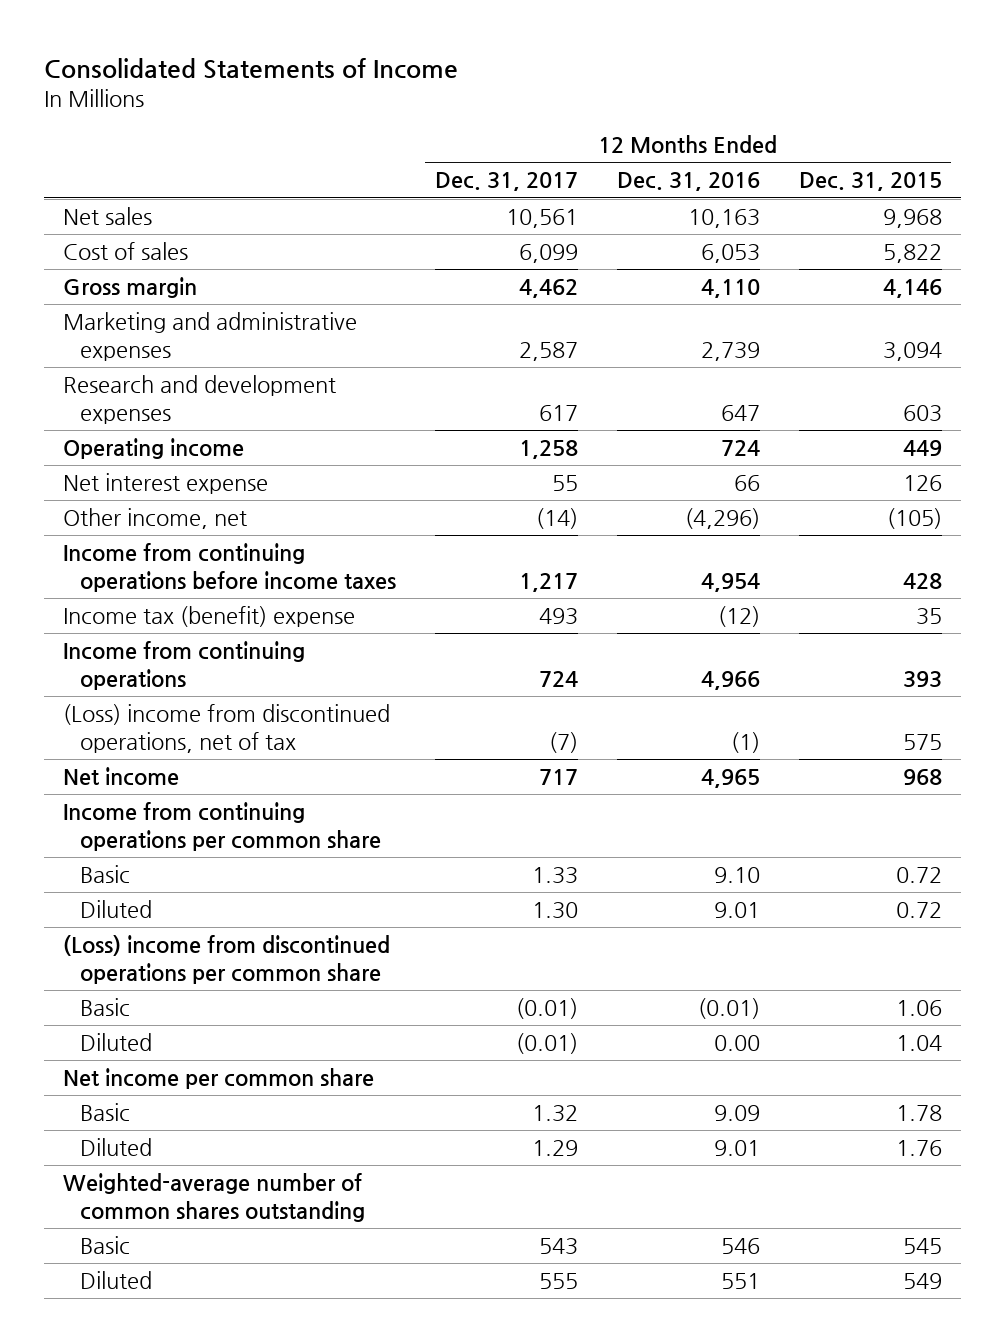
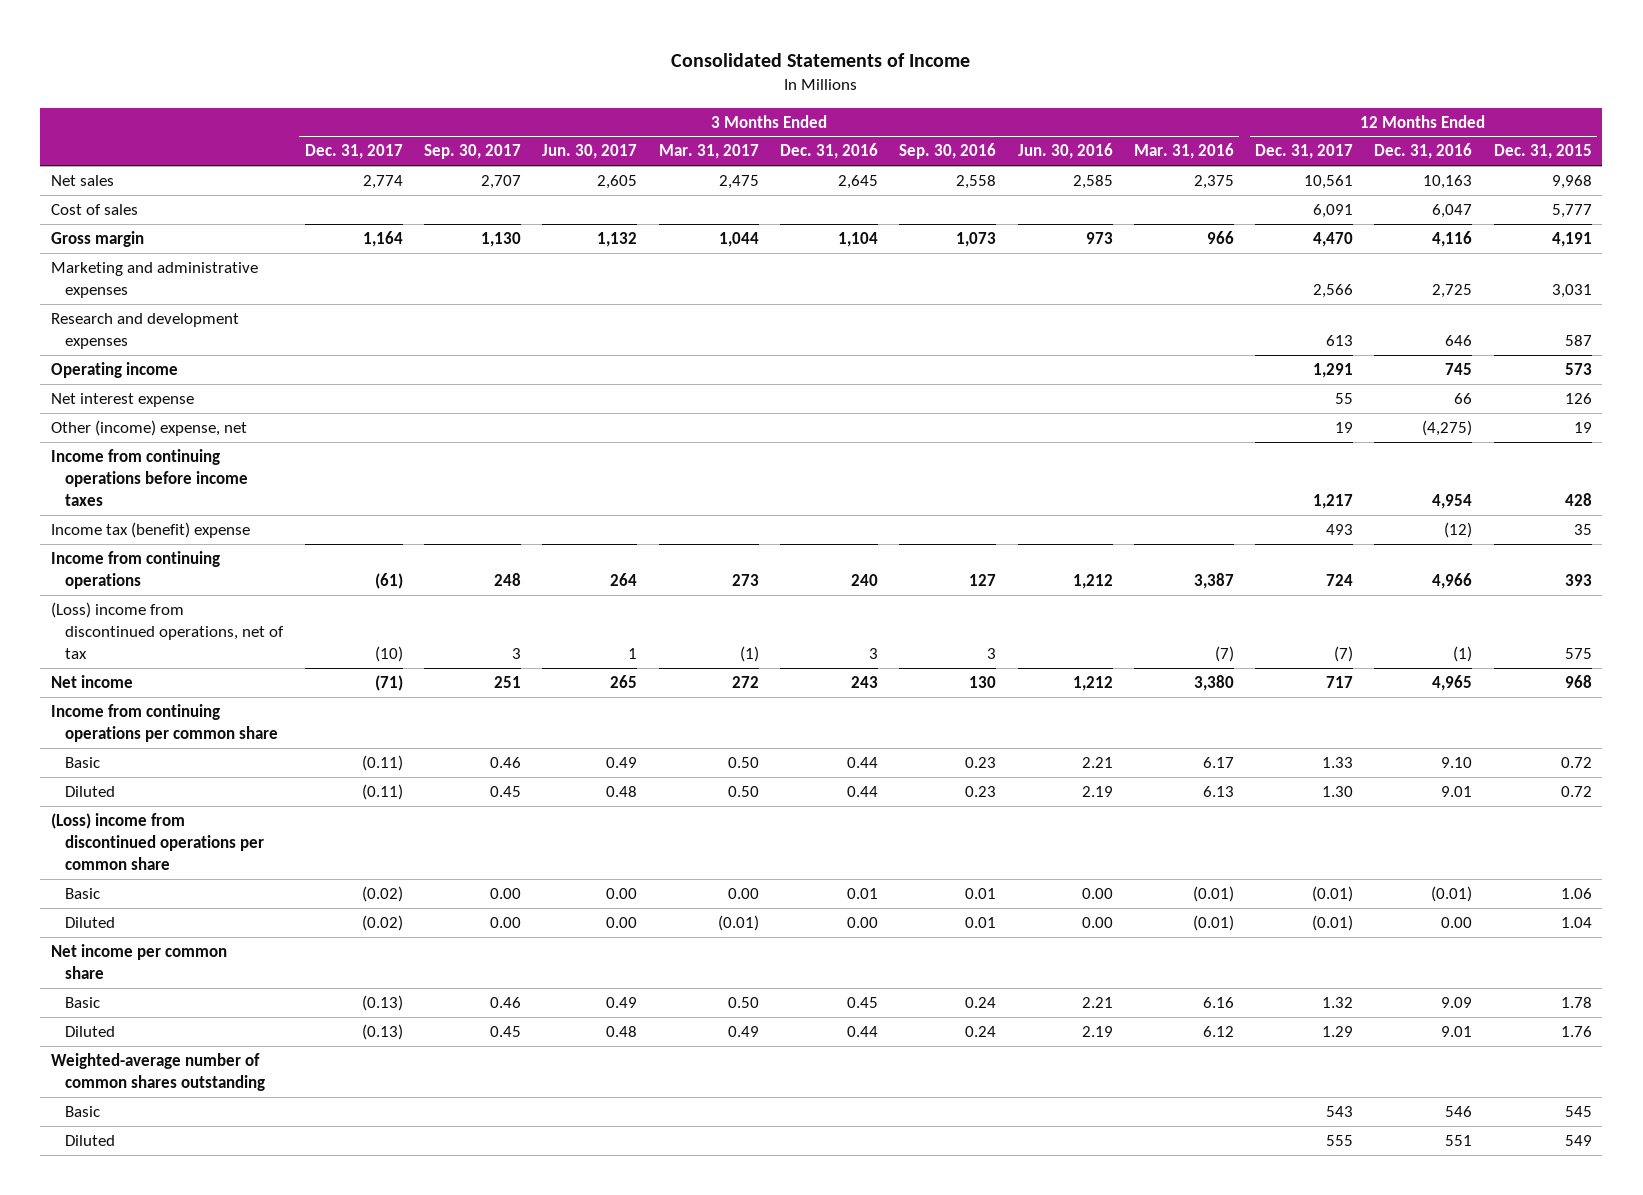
- | 12 Months Ended Dec. 31, 2017 | 12 Months Ended Dec. 31, 2016 | 12 Months Ended Dec. 31, 2015
+ | 3 Months Ended Dec. 31, 2017 | 3 Months Ended Sep. 30, 2017 | 3 Months Ended Jun. 30, 2017 | 3 Months Ended Mar. 31, 2017 | 3 Months Ended Dec. 31, 2016 | 3 Months Ended Sep. 30, 2016 | 3 Months Ended Jun. 30, 2016 | 3 Months Ended Mar. 31, 2016 | 12 Months Ended Dec. 31, 2017 | 12 Months Ended Dec. 31, 2016 | 12 Months Ended Dec. 31, 2015
- Cost of sales | 6,099 | 6,053 | 5,822
- Gross margin | 4,462 | 4,110 | 4,146
- Marketing and administrative expenses | 2,587 | 2,739 | 3,094
- Research and development expenses | 617 | 647 | 603
- Operating income | 1,258 | 724 | 449
+ Cost of sales | | | | | | | | | 6,091 | 6,047 | 5,777
+ Gross margin | 1,164 | 1,130 | 1,132 | 1,044 | 1,104 | 1,073 | 973 | 966 | 4,470 | 4,116 | 4,191
+ Marketing and administrative expenses | | | | | | | | | 2,566 | 2,725 | 3,031
+ Research and development expenses | | | | | | | | | 613 | 646 | 587
+ Operating income | | | | | | | | | 1,291 | 745 | 573
- Other income, net | (14) | (4,296) | (105)
+ Other (income) expense, net | | | | | | | | | 19 | (4,275) | 19

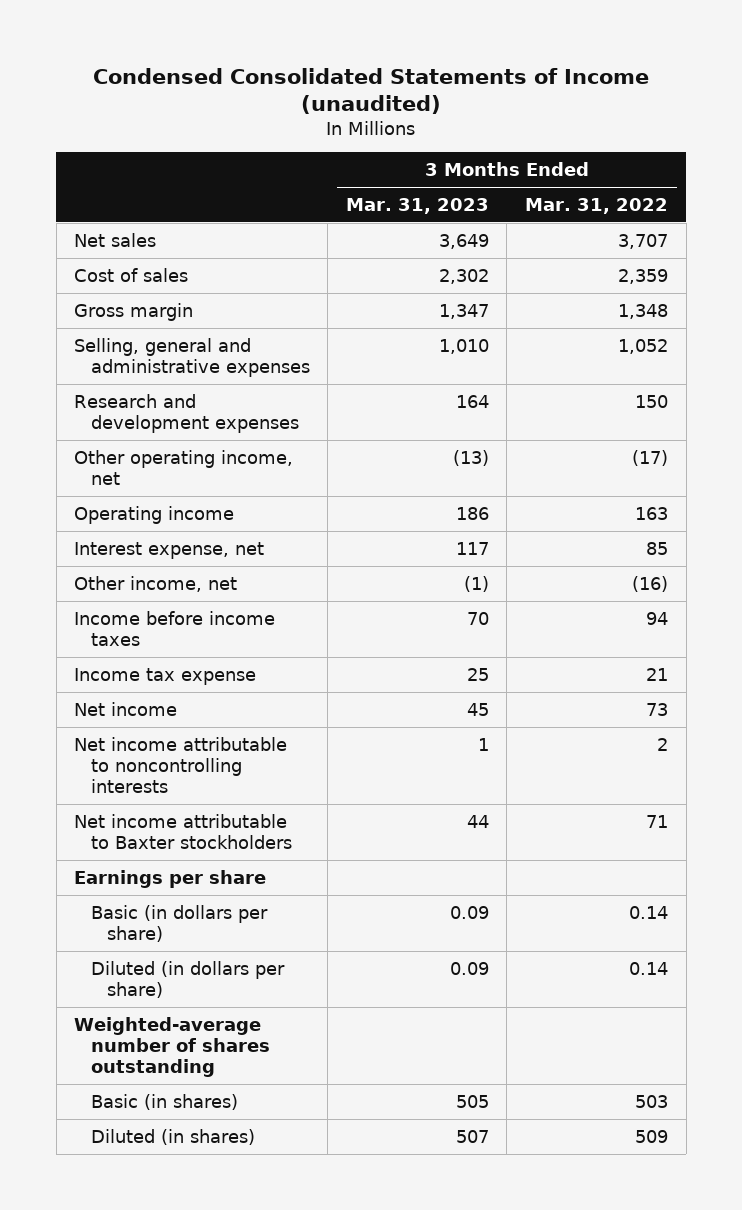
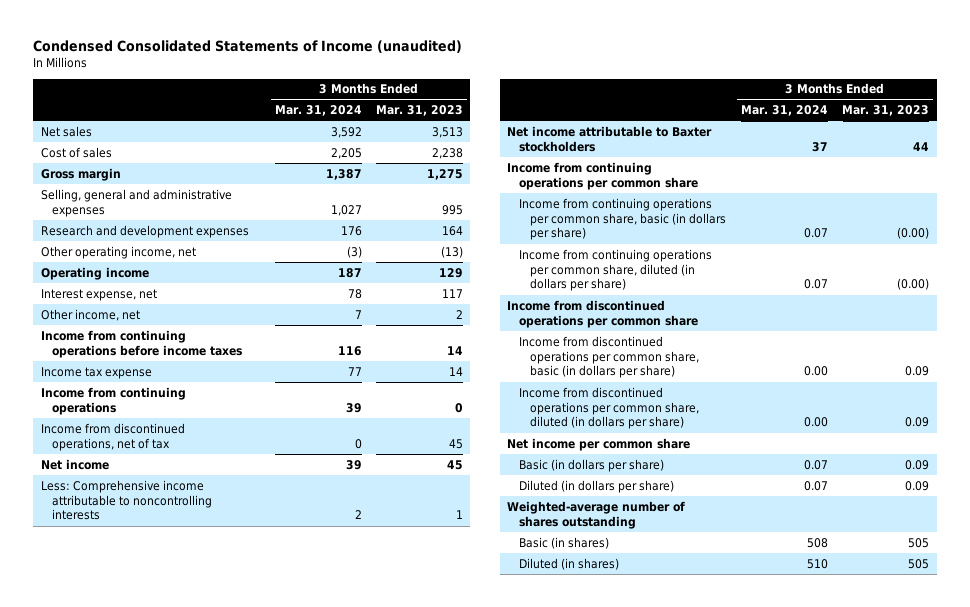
- | 3 Months Ended Mar. 31, 2023 | 3 Months Ended Mar. 31, 2022
+ | 3 Months Ended Mar. 31, 2024 | 3 Months Ended Mar. 31, 2023
- Net sales | 3,649 | 3,707
- Cost of sales | 2,302 | 2,359
- Gross margin | 1,347 | 1,348
- Selling, general and administrative expenses | 1,010 | 1,052
+ Net sales | 3,592 | 3,513
+ Cost of sales | 2,205 | 2,238
+ Gross margin | 1,387 | 1,275
+ Selling, general and administrative expenses | 1,027 | 995
- Operating income | 186 | 163
+ Operating income | 187 | 129
- Other income, net | (1) | (16)
- Income before income taxes | 70 | 94
- Income tax expense | 25 | 21
+ Other income, net | 7 | 2
+ Income from continuing operations before income taxes | 116 | 14
+ Income tax expense | 77 | 14
+ Income from continuing operations | 39 | 0
+ Income from discontinued operations, net of tax | 0 | 45
- Net income attributable to noncontrolling interests | 1 | 2
+ Less: Comprehensive income attributable to noncontrolling interests | 2 | 1
- Earnings per share
+ Income from continuing operations per common share
+ Income from continuing operations per common share, basic (in dollars per share) | 0.07 | (0.00)
+ Income from continuing operations per common share, diluted (in dollars per share) | 0.07 | (0.00)
+ Income from discontinued operations per common share
+ Income from discontinued operations per common share, basic (in dollars per share) | 0.00 | 0.09
+ Income from discontinued operations per common share, diluted (in dollars per share) | 0.00 | 0.09
+ Net income per common share
- Diluted (in shares) | 507 | 509
+ Diluted (in shares) | 510 | 505

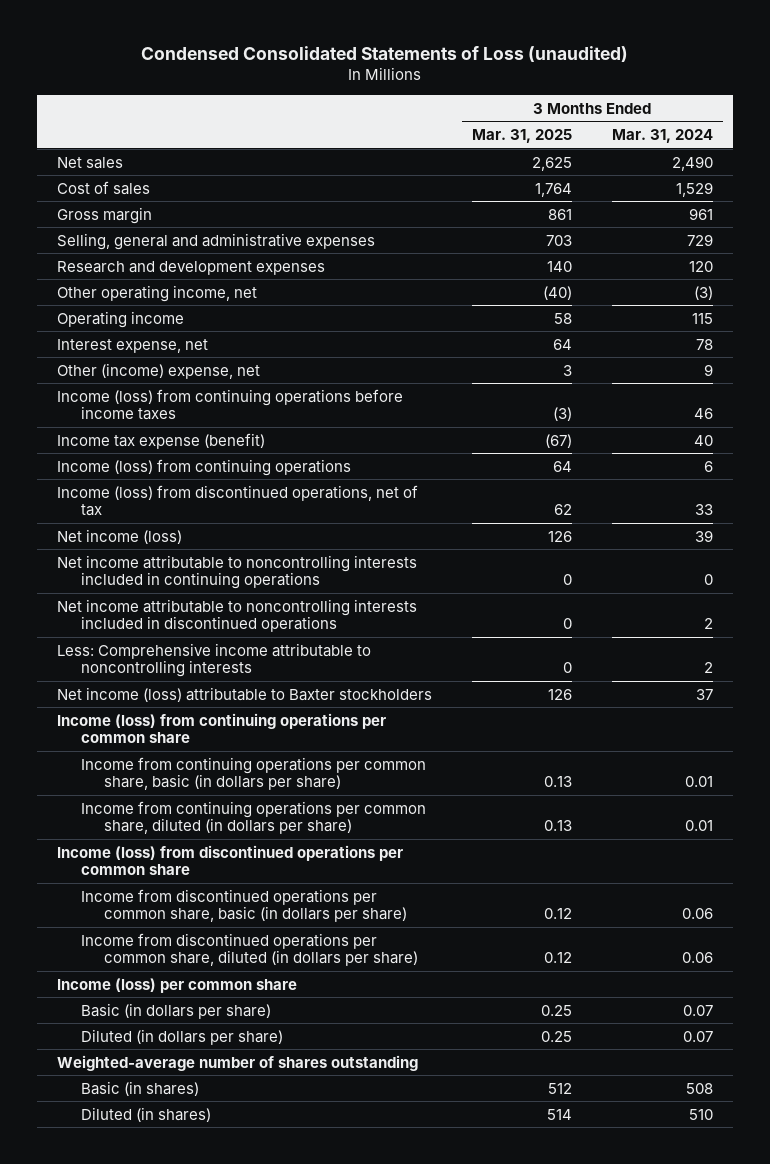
- Condensed Consolidated Statements of Income (unaudited)
+ Condensed Consolidated Statements of Loss (unaudited)
- | 3 Months Ended Mar. 31, 2024 | 3 Months Ended Mar. 31, 2023
+ | 3 Months Ended Mar. 31, 2025 | 3 Months Ended Mar. 31, 2024
- Net sales | 3,592 | 3,513
- Cost of sales | 2,205 | 2,238
- Gross margin | 1,387 | 1,275
- Selling, general and administrative expenses | 1,027 | 995
- Research and development expenses | 176 | 164
+ Net sales | 2,625 | 2,490
+ Cost of sales | 1,764 | 1,529
+ Gross margin | 861 | 961
+ Selling, general and administrative expenses | 703 | 729
+ Research and development expenses | 140 | 120
- Operating income | 187 | 129
+ Operating income | 58 | 115
- Other income, net | 7 | 2
- Income from continuing operations before income taxes | 116 | 14
- Income tax expense | 77 | 14
- Income from continuing operations | 39 | 0
- Income from discontinued operations, net of tax | 0 | 45
- Net income | 39 | 45
+ Other (income) expense, net | 3 | 9
+ Income (loss) from continuing operations before income taxes | (3) | 46
+ Income tax expense (benefit) | (67) | 40
+ Income (loss) from continuing operations | 64 | 6
+ Income (loss) from discontinued operations, net of tax | 62 | 33
+ Net income (loss) | 126 | 39
+ Net income attributable to noncontrolling interests included in continuing operations | 0 | 0
+ Net income attributable to noncontrolling interests included in discontinued operations | 0 | 2
- Net income attributable to Baxter stockholders | 37 | 44
- Income from continuing operations per common share
- Income from continuing operations per common share, basic (in dollars per share) | 0.07 | (0.00)
- Income from continuing operations per common share, diluted (in dollars per share) | 0.07 | (0.00)
- Income from discontinued operations per common share
- Income from discontinued operations per common share, basic (in dollars per share) | 0.00 | 0.09
- Income from discontinued operations per common share, diluted (in dollars per share) | 0.00 | 0.09
- Net income per common share
+ Net income (loss) attributable to Baxter stockholders | 126 | 37
+ Income (loss) from continuing operations per common share
+ Income from continuing operations per common share, basic (in dollars per share) | 0.13 | 0.01
+ Income from continuing operations per common share, diluted (in dollars per share) | 0.13 | 0.01
+ Income (loss) from discontinued operations per common share
+ Income from discontinued operations per common share, basic (in dollars per share) | 0.12 | 0.06
+ Income from discontinued operations per common share, diluted (in dollars per share) | 0.12 | 0.06
+ Income (loss) per common share

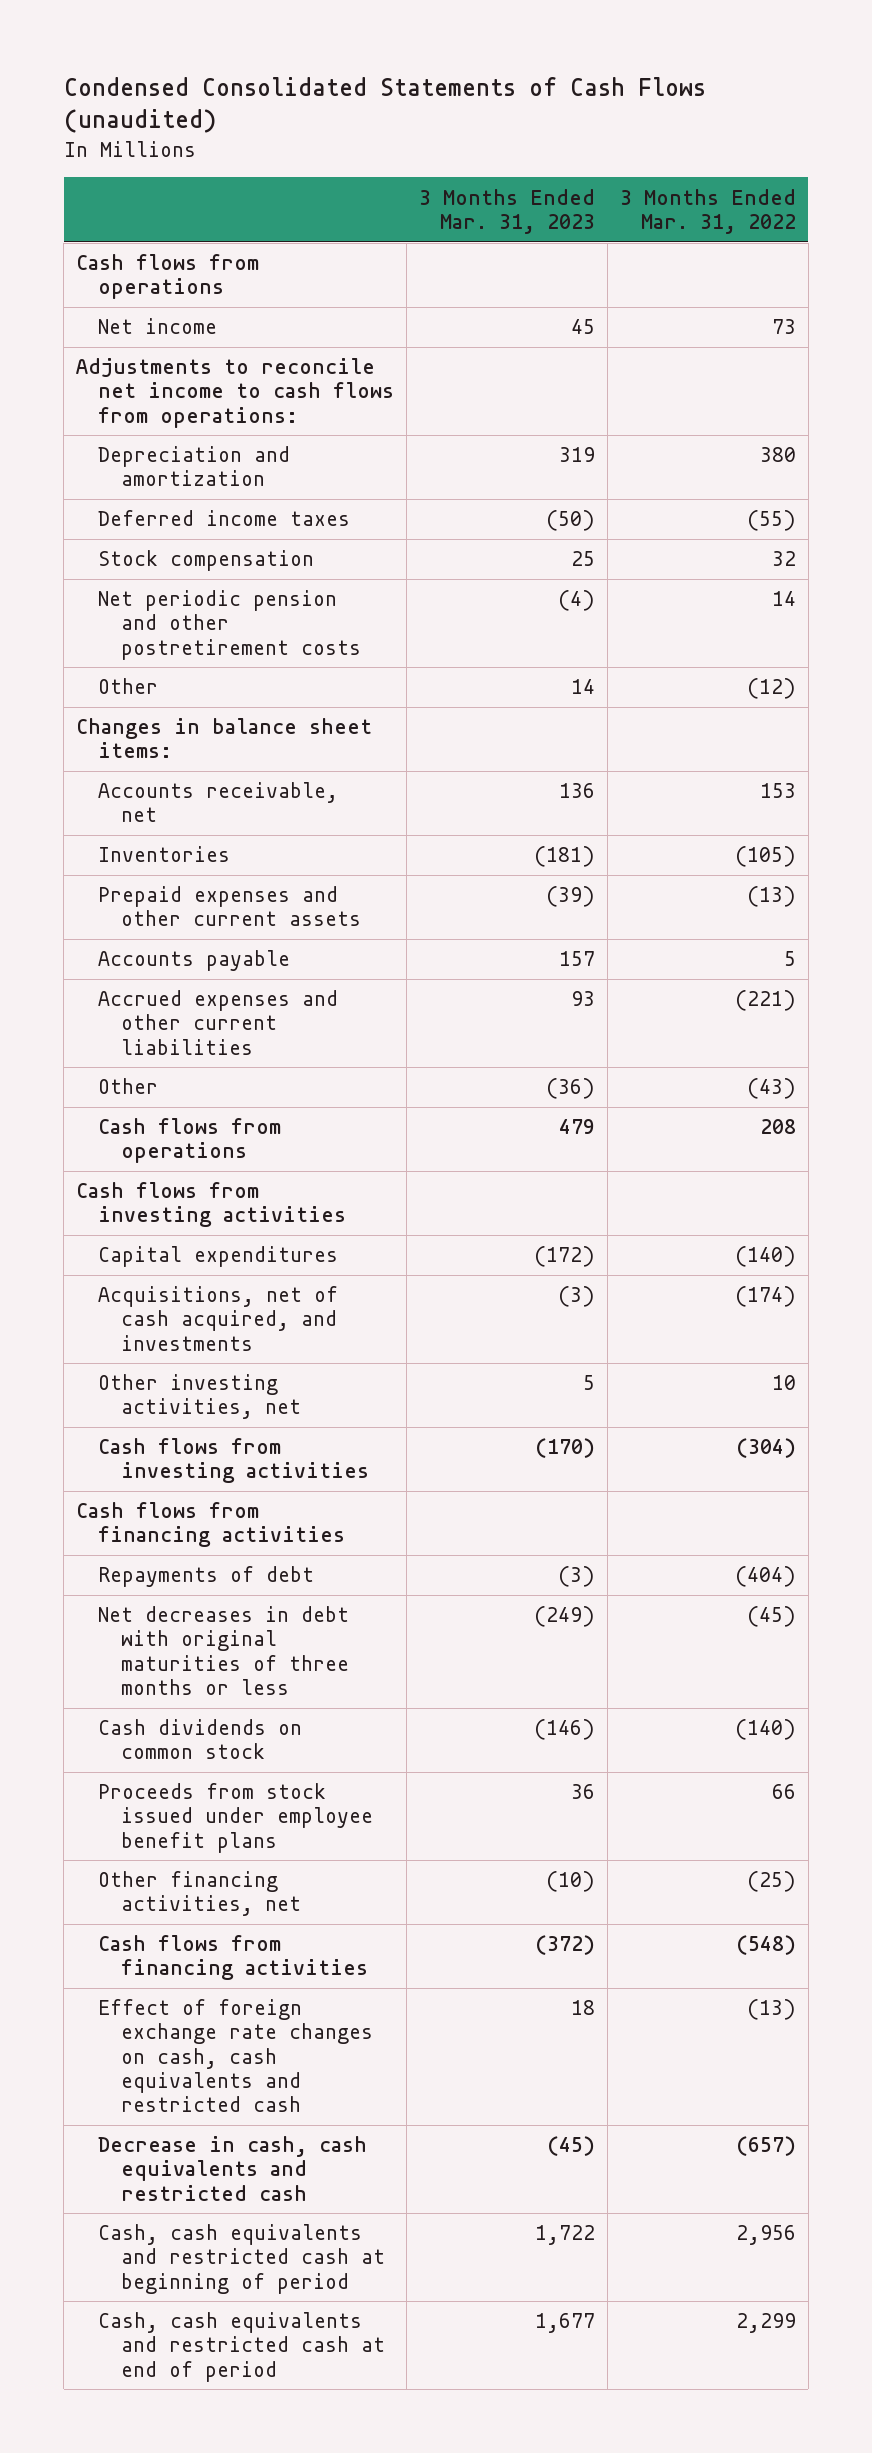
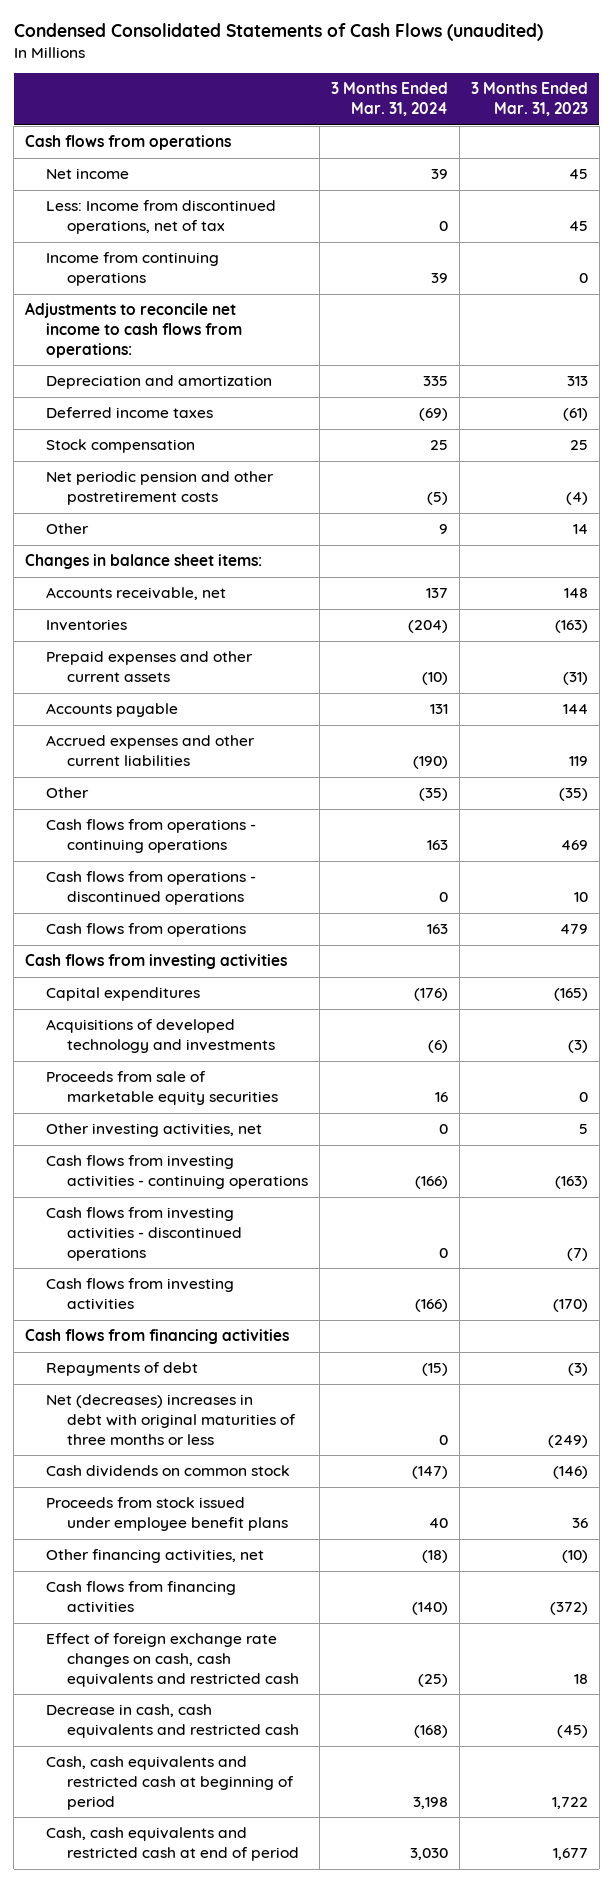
- | 3 Months Ended Mar. 31, 2023 | 3 Months Ended Mar. 31, 2022
+ | 3 Months Ended Mar. 31, 2024 | 3 Months Ended Mar. 31, 2023
+ Less: Income from discontinued operations, net of tax | 0 | 45
+ Income from continuing operations | 39 | 0
- Depreciation and amortization | 319 | 380
- Deferred income taxes | (50) | (55)
+ Depreciation and amortization | 335 | 313
+ Deferred income taxes | (69) | (61)
- Accounts receivable, net | 136 | 153
- Inventories | (181) | (105)
- Prepaid expenses and other current assets | (39) | (13)
- Accounts payable | 157 | 5
- Accrued expenses and other current liabilities | 93 | (221)
- Other | (36) | (43)
+ Accounts receivable, net | 137 | 148
+ Inventories | (204) | (163)
+ Prepaid expenses and other current assets | (10) | (31)
+ Accounts payable | 131 | 144
+ Accrued expenses and other current liabilities | (190) | 119
+ Other | (35) | (35)
+ Cash flows from operations - continuing operations | 163 | 469
+ Cash flows from operations - discontinued operations | 0 | 10
- Capital expenditures | (172) | (140)
- Acquisitions, net of cash acquired, and investments | (3) | (174)
+ Capital expenditures | (176) | (165)
+ Acquisitions of developed technology and investments | (6) | (3)
+ Proceeds from sale of marketable equity securities | 16 | 0
+ Cash flows from investing activities - continuing operations | (166) | (163)
+ Cash flows from investing activities - discontinued operations | 0 | (7)
- Net decreases in debt with original maturities of three months or less | (249) | (45)
+ Net (decreases) increases in debt with original maturities of three months or less | 0 | (249)

